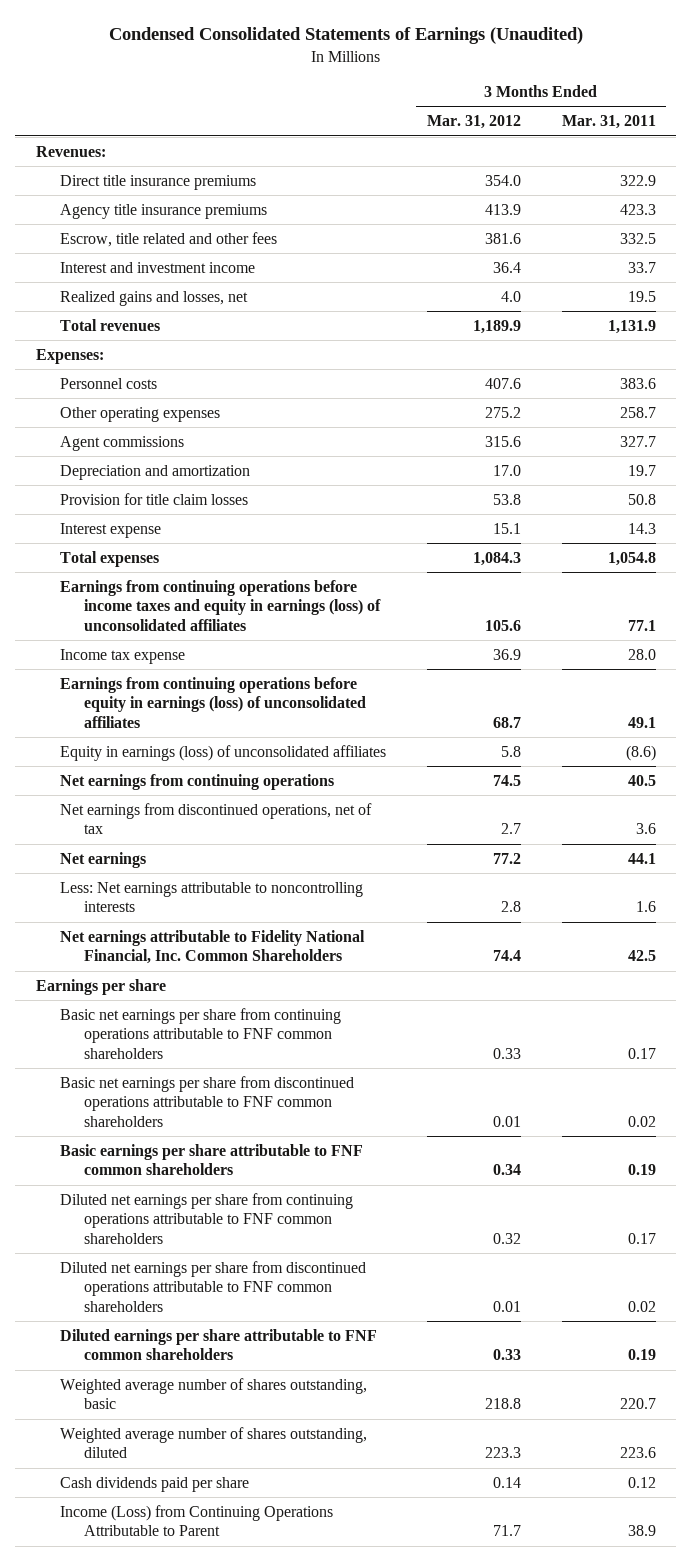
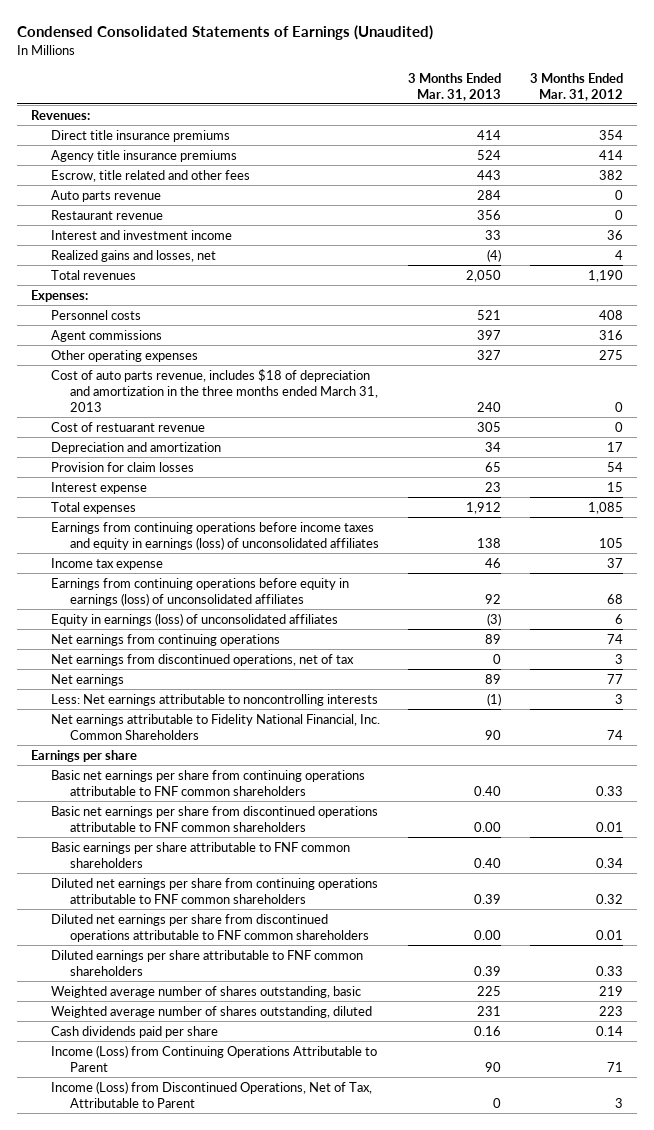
- | 3 Months Ended Mar. 31, 2012 | 3 Months Ended Mar. 31, 2011
+ | 3 Months Ended Mar. 31, 2013 | 3 Months Ended Mar. 31, 2012
- Direct title insurance premiums | 354.0 | 322.9
- Agency title insurance premiums | 413.9 | 423.3
- Escrow, title related and other fees | 381.6 | 332.5
- Interest and investment income | 36.4 | 33.7
- Realized gains and losses, net | 4.0 | 19.5
- Total revenues | 1,189.9 | 1,131.9
+ Direct title insurance premiums | 414 | 354
+ Agency title insurance premiums | 524 | 414
+ Escrow, title related and other fees | 443 | 382
+ Auto parts revenue | 284 | 0
+ Restaurant revenue | 356 | 0
+ Interest and investment income | 33 | 36
+ Realized gains and losses, net | (4) | 4
+ Total revenues | 2,050 | 1,190
- Personnel costs | 407.6 | 383.6
- Other operating expenses | 275.2 | 258.7
- Agent commissions | 315.6 | 327.7
- Depreciation and amortization | 17.0 | 19.7
- Provision for title claim losses | 53.8 | 50.8
- Interest expense | 15.1 | 14.3
- Total expenses | 1,084.3 | 1,054.8
- Earnings from continuing operations before income taxes and equity in earnings (loss) of unconsolidated affiliates | 105.6 | 77.1
- Income tax expense | 36.9 | 28.0
- Earnings from continuing operations before equity in earnings (loss) of unconsolidated affiliates | 68.7 | 49.1
- Equity in earnings (loss) of unconsolidated affiliates | 5.8 | (8.6)
- Net earnings from continuing operations | 74.5 | 40.5
- Net earnings from discontinued operations, net of tax | 2.7 | 3.6
- Net earnings | 77.2 | 44.1
- Less: Net earnings attributable to noncontrolling interests | 2.8 | 1.6
- Net earnings attributable to Fidelity National Financial, Inc. Common Shareholders | 74.4 | 42.5
+ Personnel costs | 521 | 408
+ Agent commissions | 397 | 316
+ Other operating expenses | 327 | 275
+ Cost of auto parts revenue, includes $18 of depreciation and amortization in the three months ended March 31, 2013 | 240 | 0
+ Cost of restuarant revenue | 305 | 0
+ Depreciation and amortization | 34 | 17
+ Provision for claim losses | 65 | 54
+ Interest expense | 23 | 15
+ Total expenses | 1,912 | 1,085
+ Earnings from continuing operations before income taxes and equity in earnings (loss) of unconsolidated affiliates | 138 | 105
+ Income tax expense | 46 | 37
+ Earnings from continuing operations before equity in earnings (loss) of unconsolidated affiliates | 92 | 68
+ Equity in earnings (loss) of unconsolidated affiliates | (3) | 6
+ Net earnings from continuing operations | 89 | 74
+ Net earnings from discontinued operations, net of tax | 0 | 3
+ Net earnings | 89 | 77
+ Less: Net earnings attributable to noncontrolling interests | (1) | 3
+ Net earnings attributable to Fidelity National Financial, Inc. Common Shareholders | 90 | 74
- Weighted average number of shares outstanding, basic | 218.8 | 220.7
- Weighted average number of shares outstanding, diluted | 223.3 | 223.6
+ Weighted average number of shares outstanding, basic | 225 | 219
+ Weighted average number of shares outstanding, diluted | 231 | 223
- Income (Loss) from Continuing Operations Attributable to Parent | 71.7 | 38.9
+ Income (Loss) from Continuing Operations Attributable to Parent | 90 | 71
+ Income (Loss) from Discontinued Operations, Net of Tax, Attributable to Parent | 0 | 3

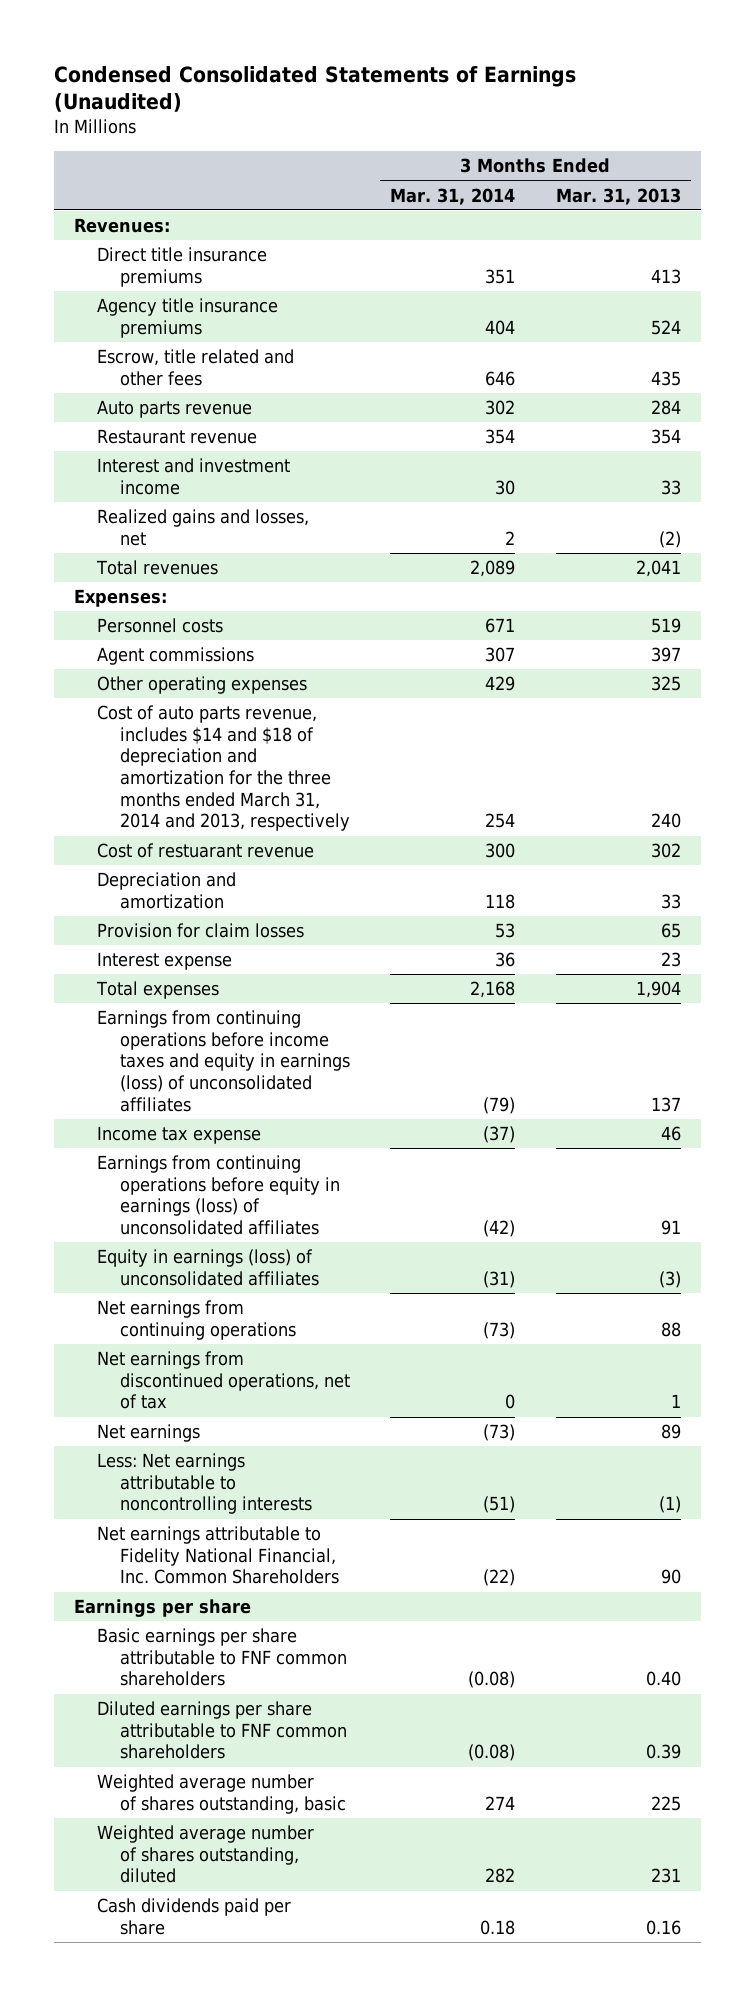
- | 3 Months Ended Mar. 31, 2013 | 3 Months Ended Mar. 31, 2012
+ | 3 Months Ended Mar. 31, 2014 | 3 Months Ended Mar. 31, 2013
- Direct title insurance premiums | 414 | 354
+ Direct title insurance premiums | 351 | 413
- Escrow, title related and other fees | 443 | 382
+ Escrow, title related and other fees | 646 | 435
- Restaurant revenue | 356 | 0
+ Restaurant revenue | 354 | 354
- Realized gains and losses, net | (4) | 4
- Total revenues | 2,050 | 1,190
+ Realized gains and losses, net | 2 | (2)
+ Total revenues | 2,089 | 2,041
- Personnel costs | 521 | 408
+ Personnel costs | 671 | 519
- Other operating expenses | 327 | 275
- Cost of auto parts revenue, includes $18 of depreciation and amortization in the three months ended March 31, 2013 | 240 | 0
- Cost of restuarant revenue | 305 | 0
- Depreciation and amortization | 34 | 17
+ Other operating expenses | 429 | 325
+ Cost of auto parts revenue, includes $14 and $18 of depreciation and amortization for the three months ended March 31, 2014 and 2013, respectively | 254 | 240
+ Cost of restuarant revenue | 300 | 302
+ Depreciation and amortization | 118 | 33
- Total expenses | 1,912 | 1,085
- Earnings from continuing operations before income taxes and equity in earnings (loss) of unconsolidated affiliates | 138 | 105
+ Total expenses | 2,168 | 1,904
+ Earnings from continuing operations before income taxes and equity in earnings (loss) of unconsolidated affiliates | (79) | 137
- Earnings from continuing operations before equity in earnings (loss) of unconsolidated affiliates | 92 | 68
+ Earnings from continuing operations before equity in earnings (loss) of unconsolidated affiliates | (42) | 91
- Net earnings from continuing operations | 89 | 74
- Net earnings from discontinued operations, net of tax | 0 | 3
+ Net earnings from continuing operations | (73) | 88
+ Net earnings from discontinued operations, net of tax | 0 | 1
- Basic net earnings per share from continuing operations attributable to FNF common shareholders | 0.40 | 0.33
- Basic net earnings per share from discontinued operations attributable to FNF common shareholders | 0.00 | 0.01
- Diluted net earnings per share from continuing operations attributable to FNF common shareholders | 0.39 | 0.32
- Diluted net earnings per share from discontinued operations attributable to FNF common shareholders | 0.00 | 0.01
- Income (Loss) from Continuing Operations Attributable to Parent | 90 | 71
- Income (Loss) from Discontinued Operations, Net of Tax, Attributable to Parent | 0 | 3

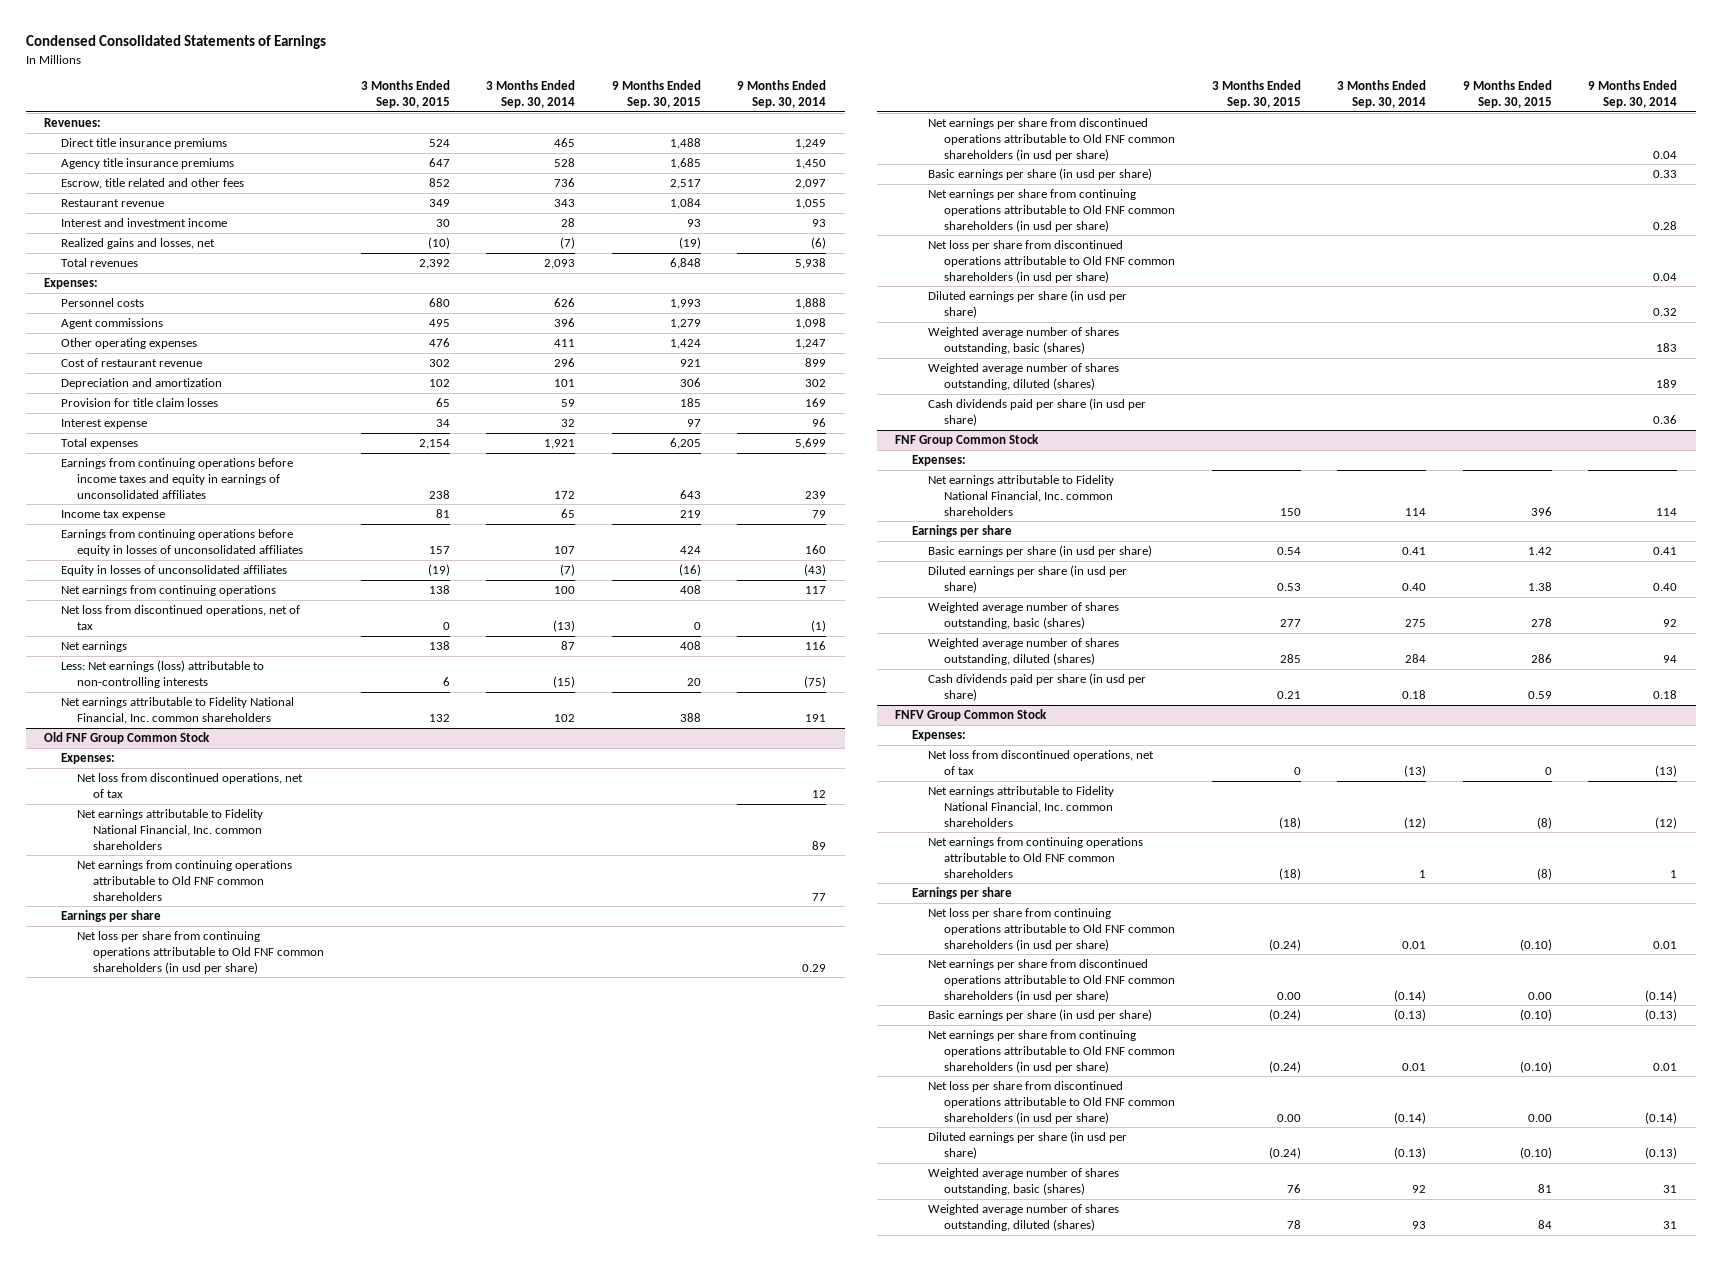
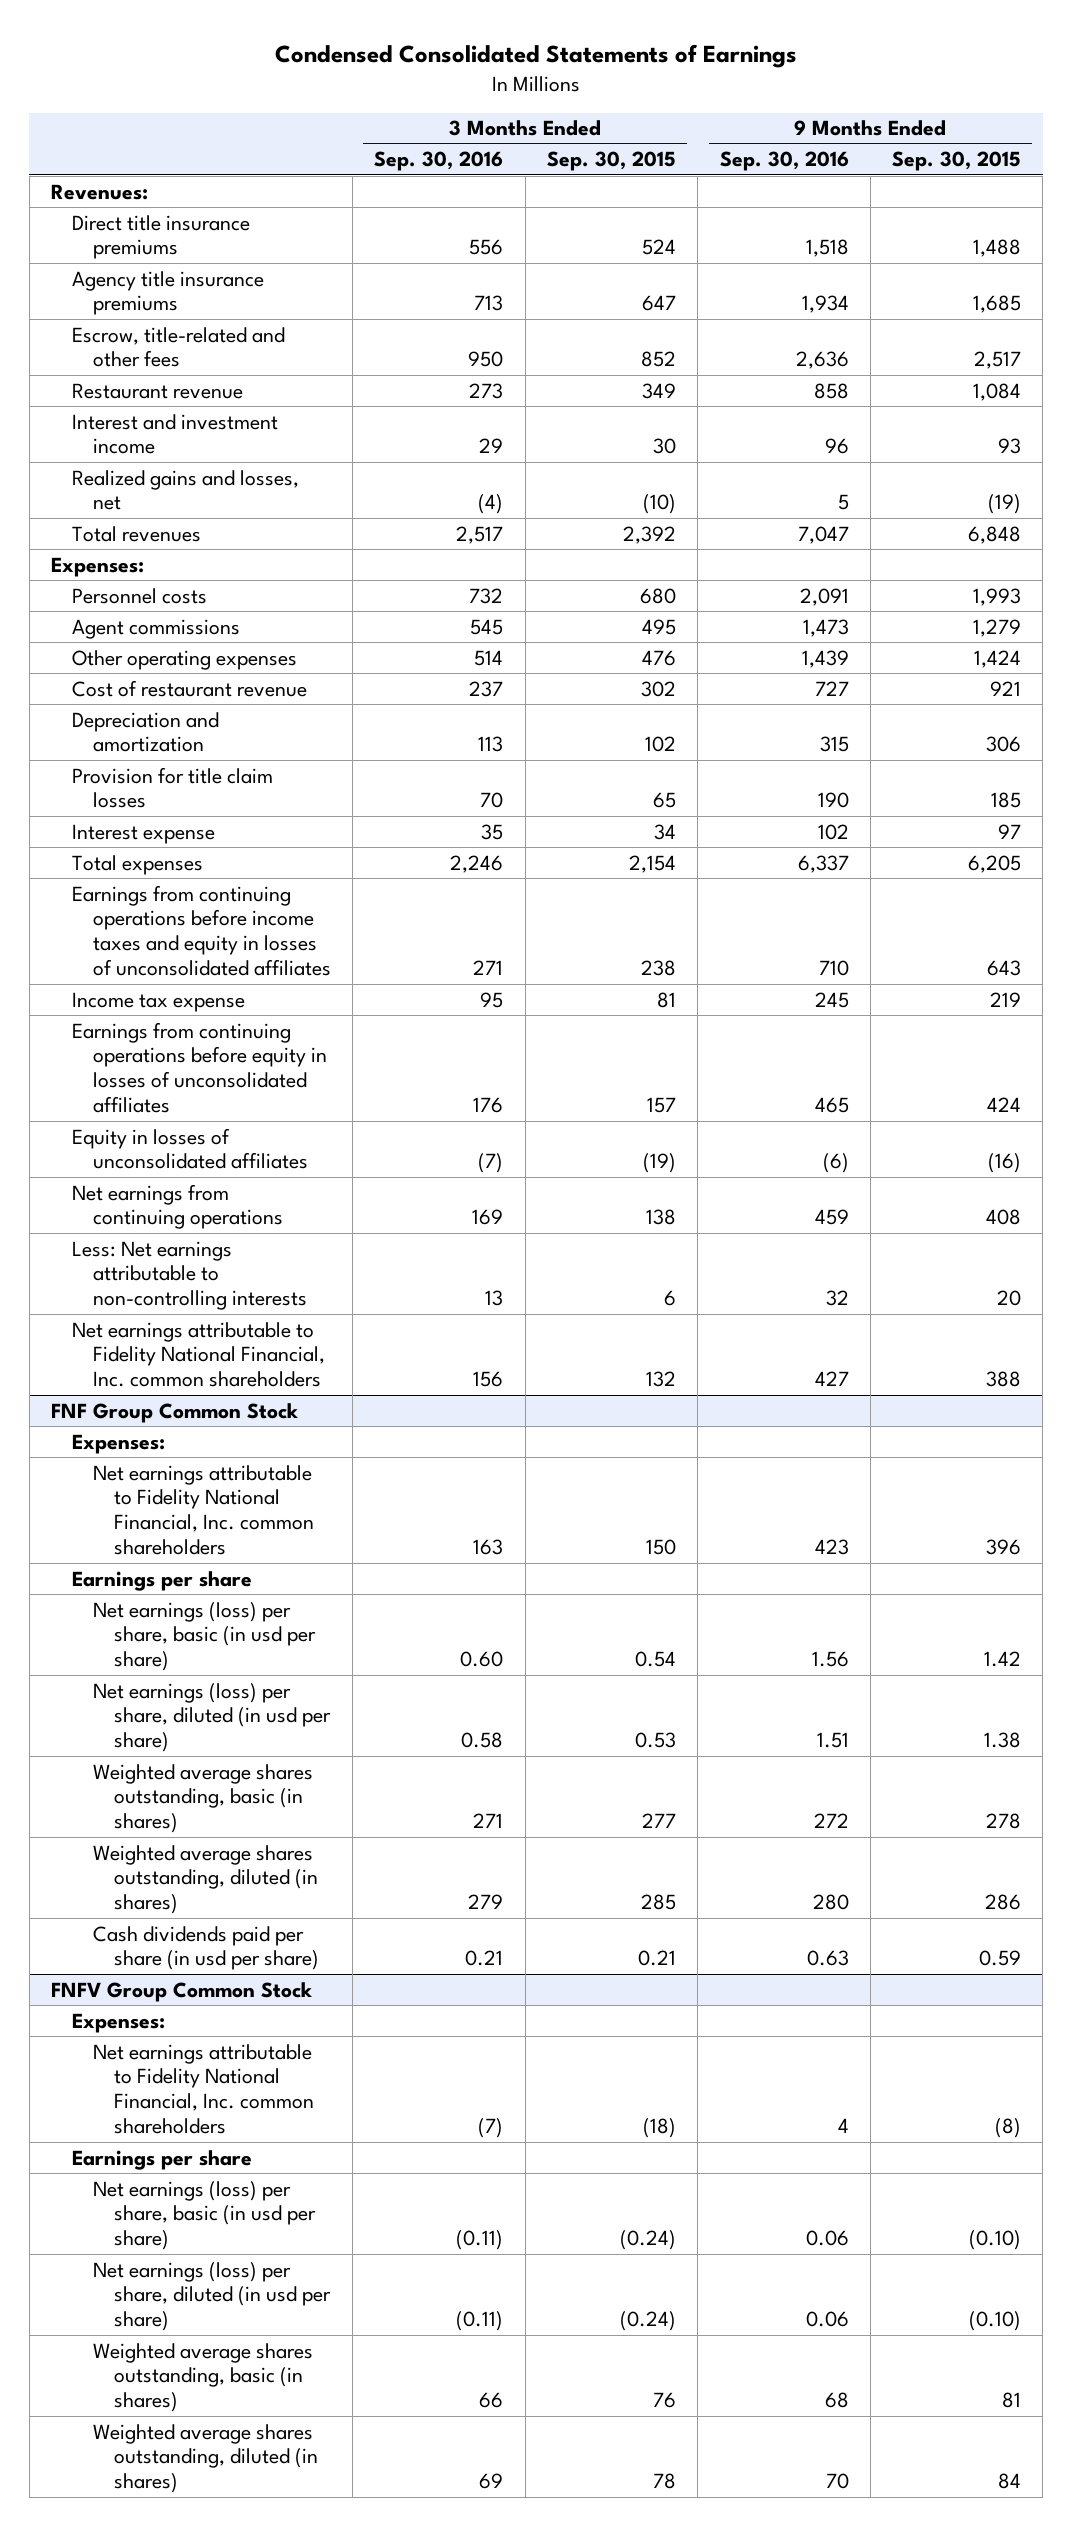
- | 3 Months Ended Sep. 30, 2015 | 3 Months Ended Sep. 30, 2014 | 9 Months Ended Sep. 30, 2015 | 9 Months Ended Sep. 30, 2014
+ | 3 Months Ended Sep. 30, 2016 | 3 Months Ended Sep. 30, 2015 | 9 Months Ended Sep. 30, 2016 | 9 Months Ended Sep. 30, 2015
- Escrow, title related and other fees | 852 | 736 | 2,517 | 2,097
+ Escrow, title-related and other fees | 950 | 852 | 2,636 | 2,517
- Earnings from continuing operations before income taxes and equity in earnings of unconsolidated affiliates | 238 | 172 | 643 | 239
+ Earnings from continuing operations before income taxes and equity in losses of unconsolidated affiliates | 271 | 238 | 710 | 643
- Net loss from discontinued operations, net of tax | 0 | (13) | 0 | (1)
- Net earnings | 138 | 87 | 408 | 116
- Less: Net earnings (loss) attributable to non-controlling interests | 6 | (15) | 20 | (75)
+ Less: Net earnings attributable to non-controlling interests | 13 | 6 | 32 | 20
- Old FNF Group Common Stock
- Expenses:
- Net loss from discontinued operations, net of tax | | | | 12
- Net earnings attributable to Fidelity National Financial, Inc. common shareholders | | | | 89
- Net earnings from continuing operations attributable to Old FNF common shareholders | | | | 77
- Earnings per share
- Net loss per share from continuing operations attributable to Old FNF common shareholders (in usd per share) | | | | 0.29
- Net earnings per share from discontinued operations attributable to Old FNF common shareholders (in usd per share) | | | | 0.04
- Basic earnings per share (in usd per share) | | | | 0.33
- Net earnings per share from continuing operations attributable to Old FNF common shareholders (in usd per share) | | | | 0.28
- Net loss per share from discontinued operations attributable to Old FNF common shareholders (in usd per share) | | | | 0.04
- Diluted earnings per share (in usd per share) | | | | 0.32
- Weighted average number of shares outstanding, basic (shares) | | | | 183
- Weighted average number of shares outstanding, diluted (shares) | | | | 189
- Cash dividends paid per share (in usd per share) | | | | 0.36
@ FNF Group Common Stock
- Basic earnings per share (in usd per share) | 0.54 | 0.41 | 1.42 | 0.41
- Diluted earnings per share (in usd per share) | 0.53 | 0.40 | 1.38 | 0.40
- Weighted average number of shares outstanding, basic (shares) | 277 | 275 | 278 | 92
- Weighted average number of shares outstanding, diluted (shares) | 285 | 284 | 286 | 94
+ Net earnings (loss) per share, basic (in usd per share) | 0.60 | 0.54 | 1.56 | 1.42
+ Net earnings (loss) per share, diluted (in usd per share) | 0.58 | 0.53 | 1.51 | 1.38
+ Weighted average shares outstanding, basic (in shares) | 271 | 277 | 272 | 278
+ Weighted average shares outstanding, diluted (in shares) | 279 | 285 | 280 | 286
@ FNFV Group Common Stock
- Net loss from discontinued operations, net of tax | 0 | (13) | 0 | (13)
- Net earnings from continuing operations attributable to Old FNF common shareholders | (18) | 1 | (8) | 1
- Net loss per share from continuing operations attributable to Old FNF common shareholders (in usd per share) | (0.24) | 0.01 | (0.10) | 0.01
- Net earnings per share from discontinued operations attributable to Old FNF common shareholders (in usd per share) | 0.00 | (0.14) | 0.00 | (0.14)
- Basic earnings per share (in usd per share) | (0.24) | (0.13) | (0.10) | (0.13)
- Net earnings per share from continuing operations attributable to Old FNF common shareholders (in usd per share) | (0.24) | 0.01 | (0.10) | 0.01
- Net loss per share from discontinued operations attributable to Old FNF common shareholders (in usd per share) | 0.00 | (0.14) | 0.00 | (0.14)
- Diluted earnings per share (in usd per share) | (0.24) | (0.13) | (0.10) | (0.13)
- Weighted average number of shares outstanding, basic (shares) | 76 | 92 | 81 | 31
- Weighted average number of shares outstanding, diluted (shares) | 78 | 93 | 84 | 31
+ Net earnings (loss) per share, basic (in usd per share) | (0.11) | (0.24) | 0.06 | (0.10)
+ Net earnings (loss) per share, diluted (in usd per share) | (0.11) | (0.24) | 0.06 | (0.10)
+ Weighted average shares outstanding, basic (in shares) | 66 | 76 | 68 | 81
+ Weighted average shares outstanding, diluted (in shares) | 69 | 78 | 70 | 84

